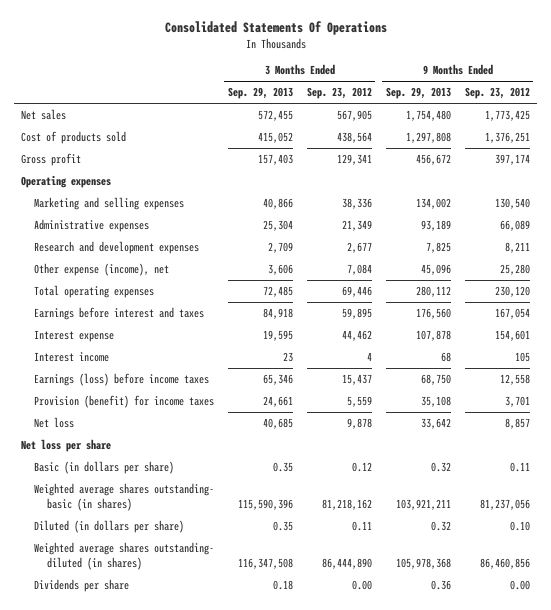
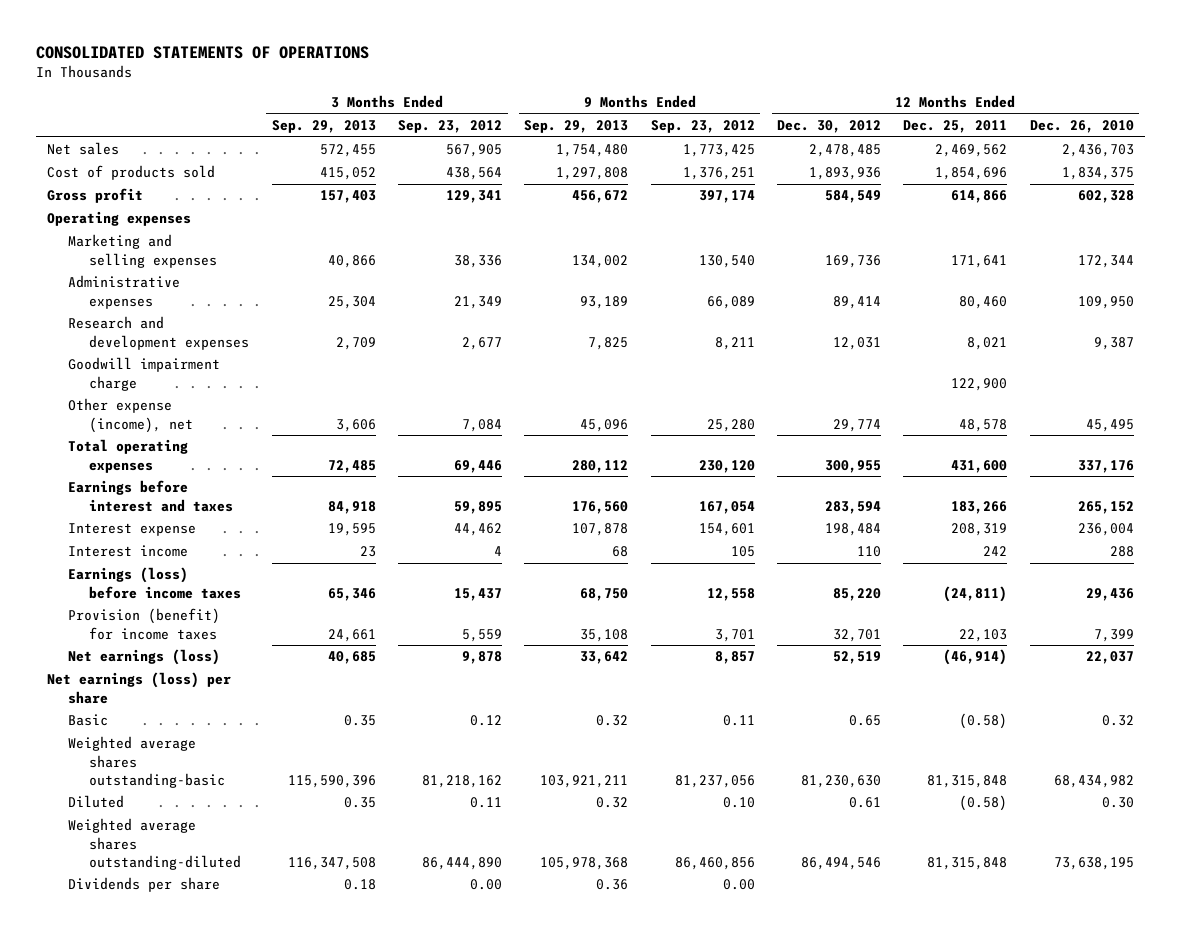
- Consolidated Statements Of Operations
+ CONSOLIDATED STATEMENTS OF OPERATIONS
- | 3 Months Ended Sep. 29, 2013 | 3 Months Ended Sep. 23, 2012 | 9 Months Ended Sep. 29, 2013 | 9 Months Ended Sep. 23, 2012
+ | 3 Months Ended Sep. 29, 2013 | 3 Months Ended Sep. 23, 2012 | 9 Months Ended Sep. 29, 2013 | 9 Months Ended Sep. 23, 2012 | 12 Months Ended Dec. 30, 2012 | 12 Months Ended Dec. 25, 2011 | 12 Months Ended Dec. 26, 2010
+ Goodwill impairment charge | | | | | | 122,900 |
- Net loss | 40,685 | 9,878 | 33,642 | 8,857
- Net loss per share
- Basic (in dollars per share) | 0.35 | 0.12 | 0.32 | 0.11
- Weighted average shares outstanding- basic (in shares) | 115,590,396 | 81,218,162 | 103,921,211 | 81,237,056
- Diluted (in dollars per share) | 0.35 | 0.11 | 0.32 | 0.10
- Weighted average shares outstanding- diluted (in shares) | 116,347,508 | 86,444,890 | 105,978,368 | 86,460,856
+ Net earnings (loss) | 40,685 | 9,878 | 33,642 | 8,857 | 52,519 | (46,914) | 22,037
+ Net earnings (loss) per share
+ Basic | 0.35 | 0.12 | 0.32 | 0.11 | 0.65 | (0.58) | 0.32
+ Weighted average shares outstanding-basic | 115,590,396 | 81,218,162 | 103,921,211 | 81,237,056 | 81,230,630 | 81,315,848 | 68,434,982
+ Diluted | 0.35 | 0.11 | 0.32 | 0.10 | 0.61 | (0.58) | 0.30
+ Weighted average shares outstanding-diluted | 116,347,508 | 86,444,890 | 105,978,368 | 86,460,856 | 86,494,546 | 81,315,848 | 73,638,195

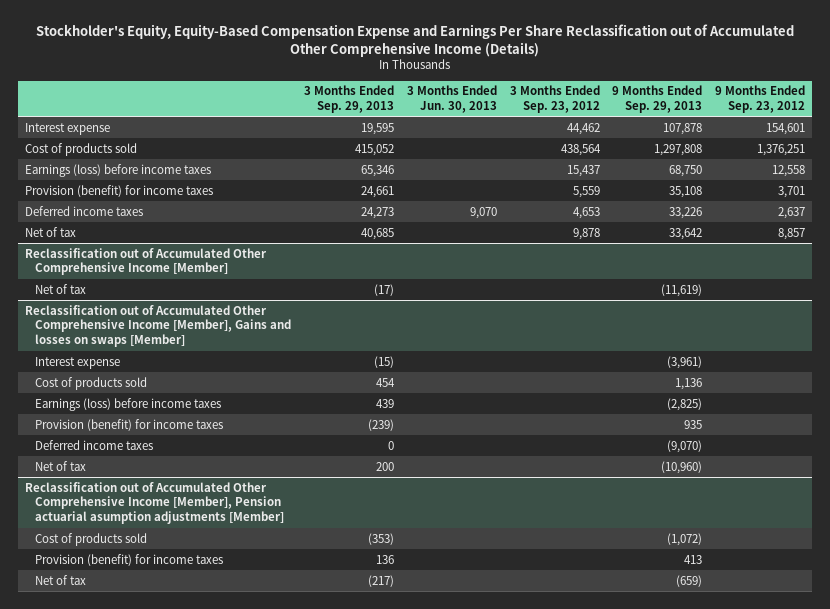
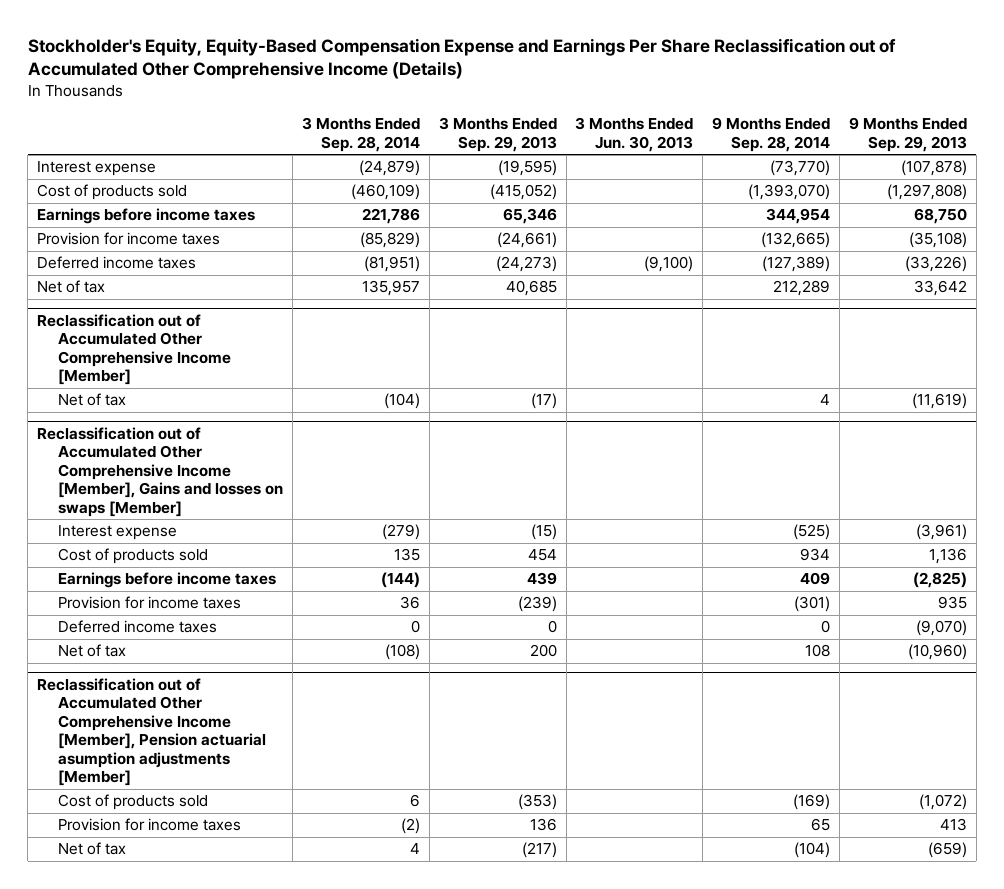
- | 3 Months Ended Sep. 29, 2013 | 3 Months Ended Jun. 30, 2013 | 3 Months Ended Sep. 23, 2012 | 9 Months Ended Sep. 29, 2013 | 9 Months Ended Sep. 23, 2012
+ | 3 Months Ended Sep. 28, 2014 | 3 Months Ended Sep. 29, 2013 | 3 Months Ended Jun. 30, 2013 | 9 Months Ended Sep. 28, 2014 | 9 Months Ended Sep. 29, 2013
- Interest expense | 19,595 | | 44,462 | 107,878 | 154,601
- Cost of products sold | 415,052 | | 438,564 | 1,297,808 | 1,376,251
- Earnings (loss) before income taxes | 65,346 | | 15,437 | 68,750 | 12,558
- Provision (benefit) for income taxes | 24,661 | | 5,559 | 35,108 | 3,701
- Deferred income taxes | 24,273 | 9,070 | 4,653 | 33,226 | 2,637
+ Interest expense | (24,879) | (19,595) | | (73,770) | (107,878)
+ Cost of products sold | (460,109) | (415,052) | | (1,393,070) | (1,297,808)
+ Earnings before income taxes | 221,786 | 65,346 | | 344,954 | 68,750
+ Provision for income taxes | (85,829) | (24,661) | | (132,665) | (35,108)
+ Deferred income taxes | (81,951) | (24,273) | (9,100) | (127,389) | (33,226)
@ Reclassification out of Accumulated Other Comprehensive Income [Member], Gains and losses on swaps [Member]
- Earnings (loss) before income taxes | 439 | | | (2,825) |
- Provision (benefit) for income taxes | (239) | | | 935 |
+ Earnings before income taxes | (144) | 439 | | 409 | (2,825)
+ Provision for income taxes | 36 | (239) | | (301) | 935
@ Reclassification out of Accumulated Other Comprehensive Income [Member], Pension actuarial asumption adjustments [Member]
- Provision (benefit) for income taxes | 136 | | | 413 |
+ Provision for income taxes | (2) | 136 | | 65 | 413

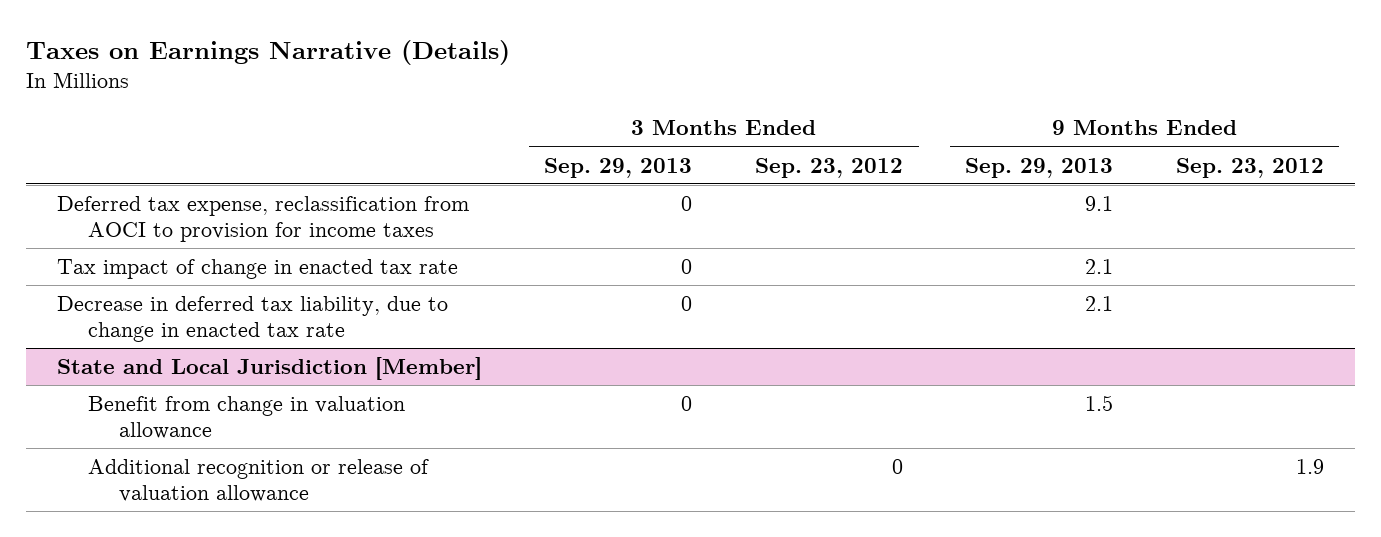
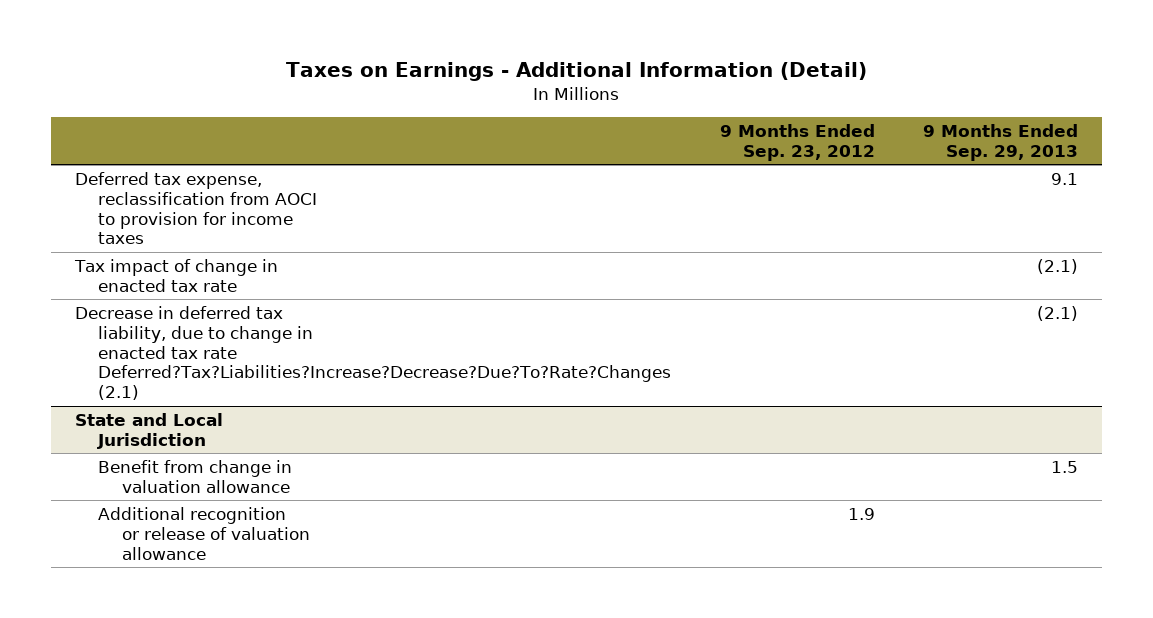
- Taxes on Earnings Narrative (Details)
+ Taxes on Earnings - Additional Information (Detail)
- | 3 Months Ended Sep. 29, 2013 | 3 Months Ended Sep. 23, 2012 | 9 Months Ended Sep. 29, 2013 | 9 Months Ended Sep. 23, 2012
+ | 9 Months Ended Sep. 23, 2012 | 9 Months Ended Sep. 29, 2013
- Tax impact of change in enacted tax rate | 0 | | 2.1 |
- Decrease in deferred tax liability, due to change in enacted tax rate | 0 | | 2.1 |
- State and Local Jurisdiction [Member]
+ Tax impact of change in enacted tax rate | | (2.1)
+ Decrease in deferred tax liability, due to change in enacted tax rate Deferred?Tax?Liabilities?Increase?Decrease?Due?To?Rate?Changes (2.1) | | (2.1)
+ State and Local Jurisdiction

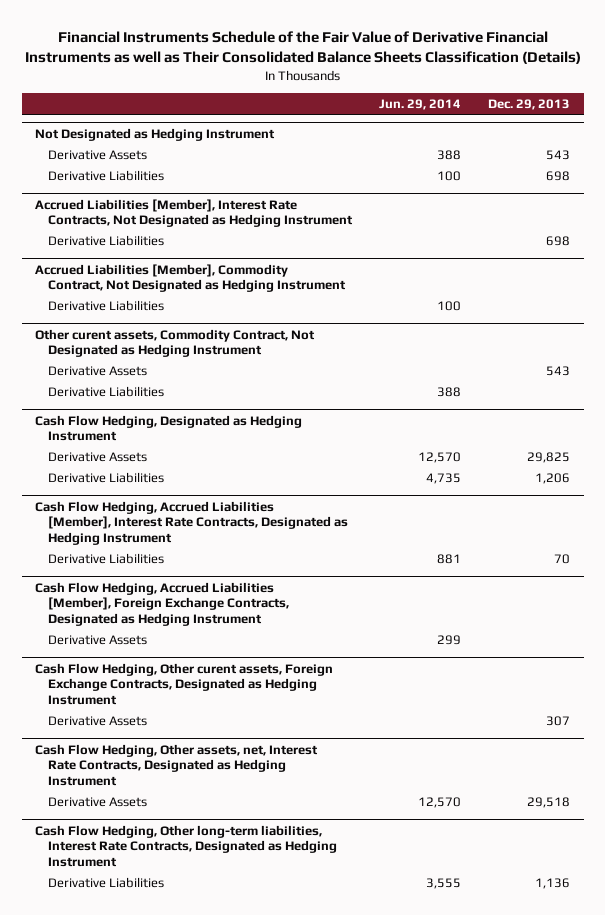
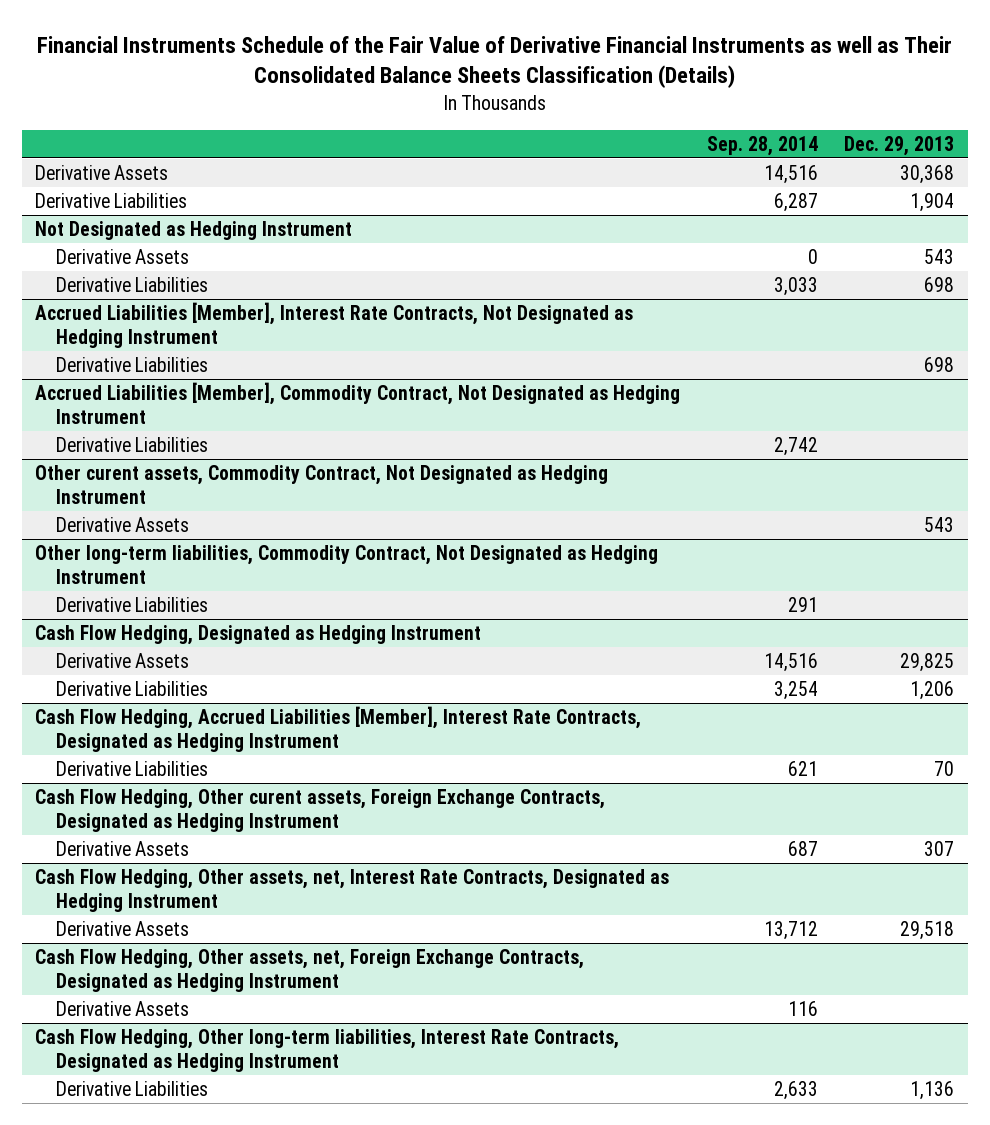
- | Jun. 29, 2014 | Dec. 29, 2013
+ | Sep. 28, 2014 | Dec. 29, 2013
+ Derivative Assets | 14,516 | 30,368
+ Derivative Liabilities | 6,287 | 1,904
+ Other long-term liabilities, Commodity Contract, Not Designated as Hedging Instrument
- Cash Flow Hedging, Accrued Liabilities [Member], Foreign Exchange Contracts, Designated as Hedging Instrument
- Derivative Assets | 299 |
+ Cash Flow Hedging, Other assets, net, Foreign Exchange Contracts, Designated as Hedging Instrument
+ Derivative Assets | 116 |

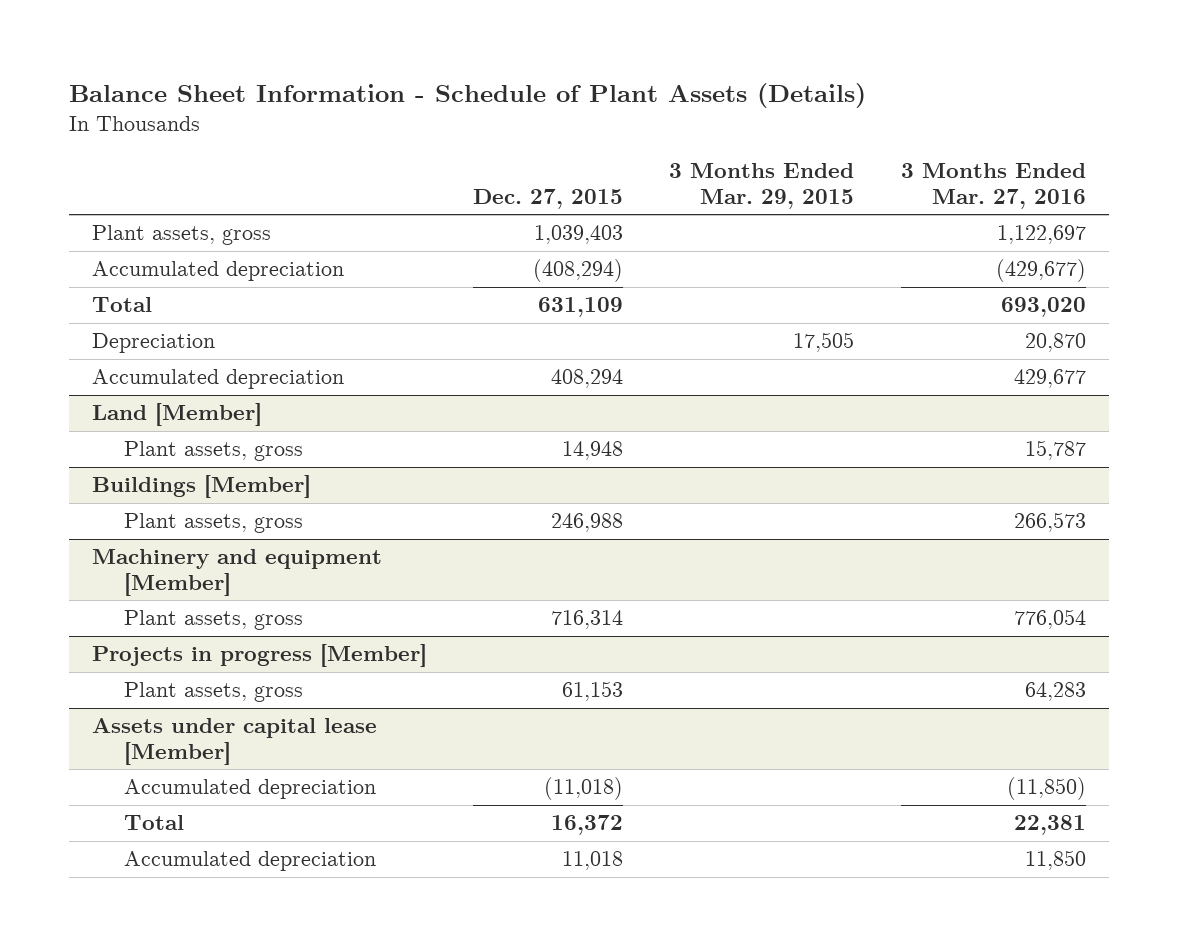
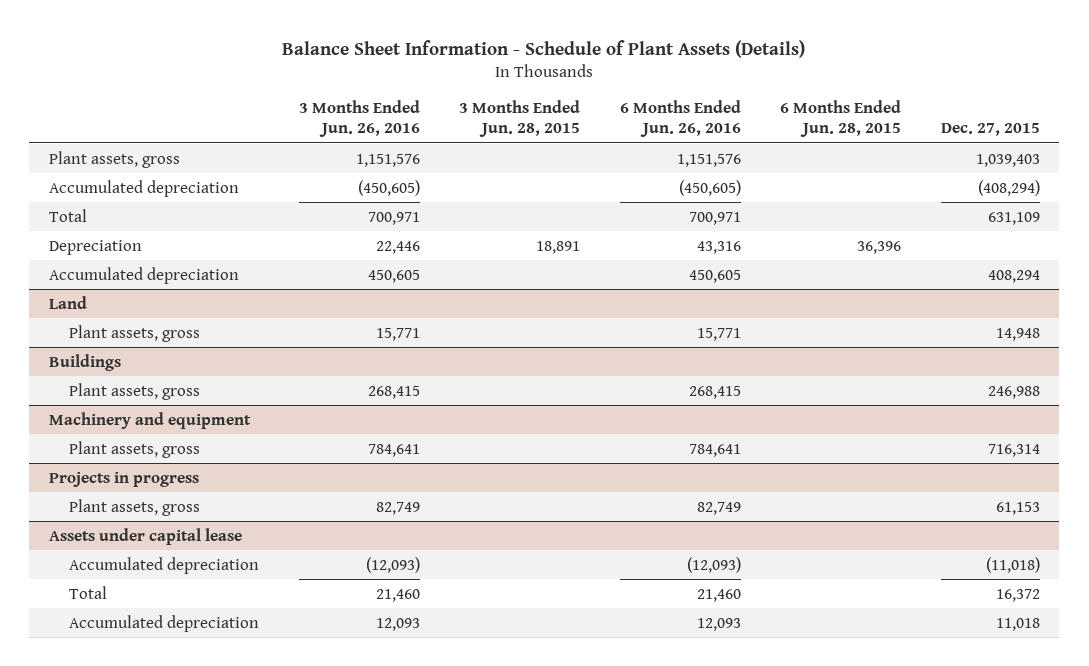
- | Dec. 27, 2015 | 3 Months Ended Mar. 29, 2015 | 3 Months Ended Mar. 27, 2016
+ | 3 Months Ended Jun. 26, 2016 | 3 Months Ended Jun. 28, 2015 | 6 Months Ended Jun. 26, 2016 | 6 Months Ended Jun. 28, 2015 | Dec. 27, 2015
- Land [Member]
+ Land
- Buildings [Member]
+ Buildings
- Machinery and equipment [Member]
+ Machinery and equipment
- Projects in progress [Member]
+ Projects in progress
- Assets under capital lease [Member]
+ Assets under capital lease

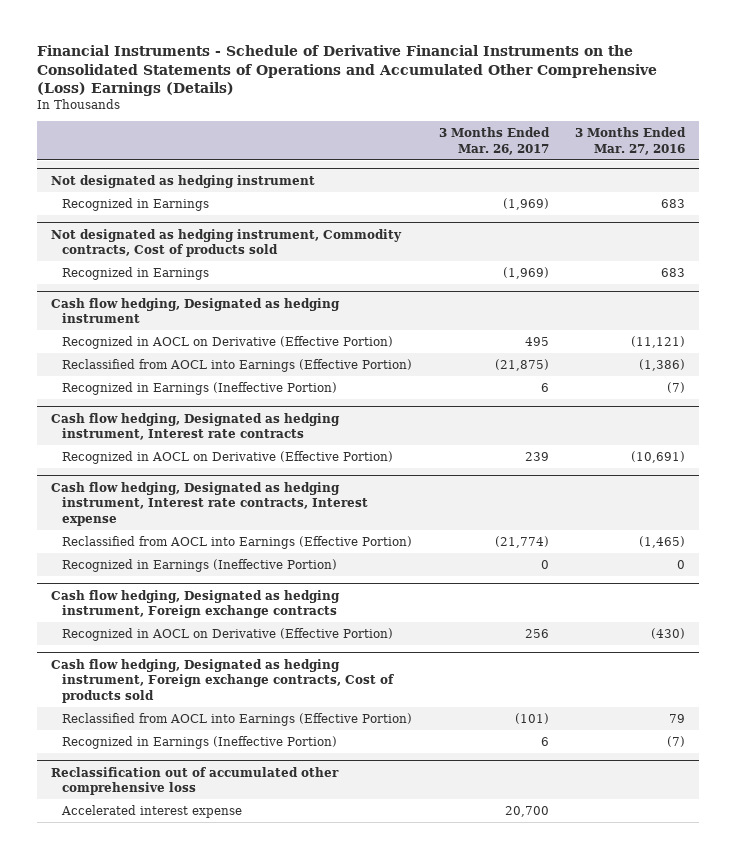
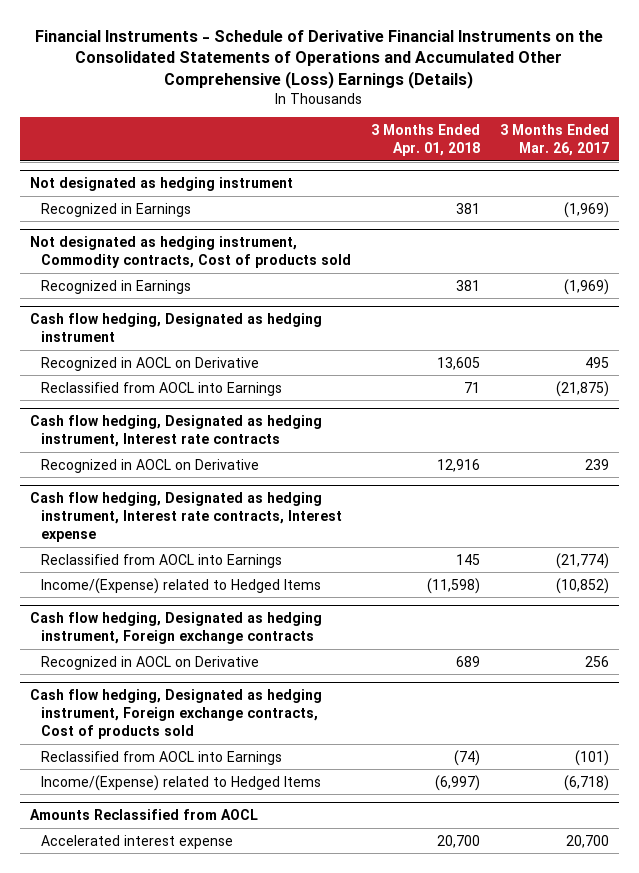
- | 3 Months Ended Mar. 26, 2017 | 3 Months Ended Mar. 27, 2016
+ | 3 Months Ended Apr. 01, 2018 | 3 Months Ended Mar. 26, 2017
@ Cash flow hedging, Designated as hedging instrument
- Recognized in AOCL on Derivative (Effective Portion) | 495 | (11,121)
- Reclassified from AOCL into Earnings (Effective Portion) | (21,875) | (1,386)
- Recognized in Earnings (Ineffective Portion) | 6 | (7)
+ Recognized in AOCL on Derivative | 13,605 | 495
+ Reclassified from AOCL into Earnings | 71 | (21,875)
@ Cash flow hedging, Designated as hedging instrument, Interest rate contracts
- Recognized in AOCL on Derivative (Effective Portion) | 239 | (10,691)
+ Recognized in AOCL on Derivative | 12,916 | 239
@ Cash flow hedging, Designated as hedging instrument, Interest rate contracts, Interest expense
- Reclassified from AOCL into Earnings (Effective Portion) | (21,774) | (1,465)
- Recognized in Earnings (Ineffective Portion) | 0 | 0
+ Reclassified from AOCL into Earnings | 145 | (21,774)
+ Income/(Expense) related to Hedged Items | (11,598) | (10,852)
@ Cash flow hedging, Designated as hedging instrument, Foreign exchange contracts
- Recognized in AOCL on Derivative (Effective Portion) | 256 | (430)
+ Recognized in AOCL on Derivative | 689 | 256
@ Cash flow hedging, Designated as hedging instrument, Foreign exchange contracts, Cost of products sold
- Reclassified from AOCL into Earnings (Effective Portion) | (101) | 79
- Recognized in Earnings (Ineffective Portion) | 6 | (7)
- Reclassification out of accumulated other comprehensive loss
@ Cash flow hedging, Designated as hedging instrument, Foreign exchange contracts, Cost of products sold
+ Reclassified from AOCL into Earnings | (74) | (101)
+ Income/(Expense) related to Hedged Items | (6,997) | (6,718)
+ Amounts Reclassified from AOCL

